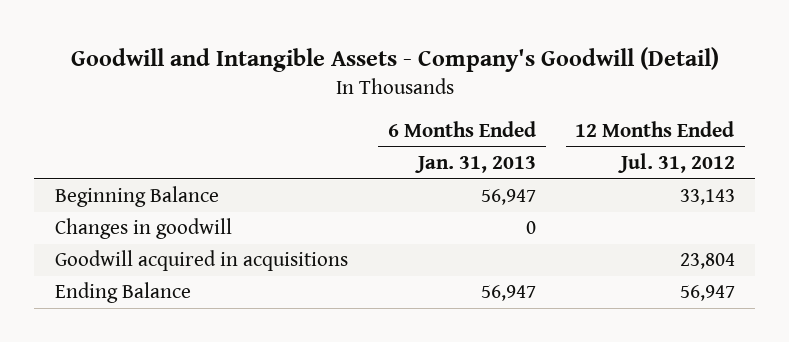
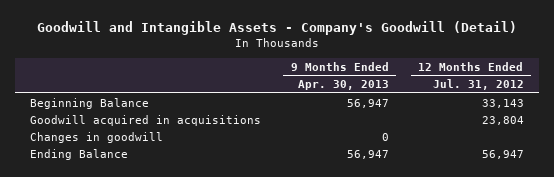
- | 6 Months Ended Jan. 31, 2013 | 12 Months Ended Jul. 31, 2012
+ | 9 Months Ended Apr. 30, 2013 | 12 Months Ended Jul. 31, 2012
moved down: Changes in goodwill | 0 |

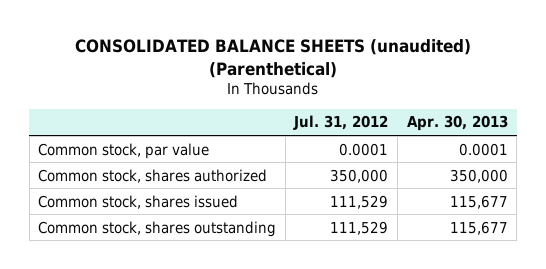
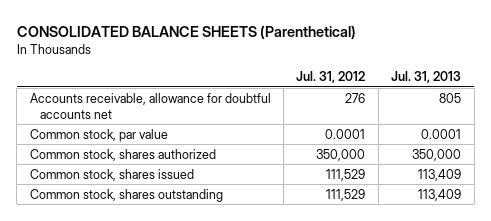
- CONSOLIDATED BALANCE SHEETS (unaudited) (Parenthetical)
+ CONSOLIDATED BALANCE SHEETS (Parenthetical)
- | Jul. 31, 2012 | Apr. 30, 2013
+ | Jul. 31, 2012 | Jul. 31, 2013
+ Accounts receivable, allowance for doubtful accounts net | 276 | 805

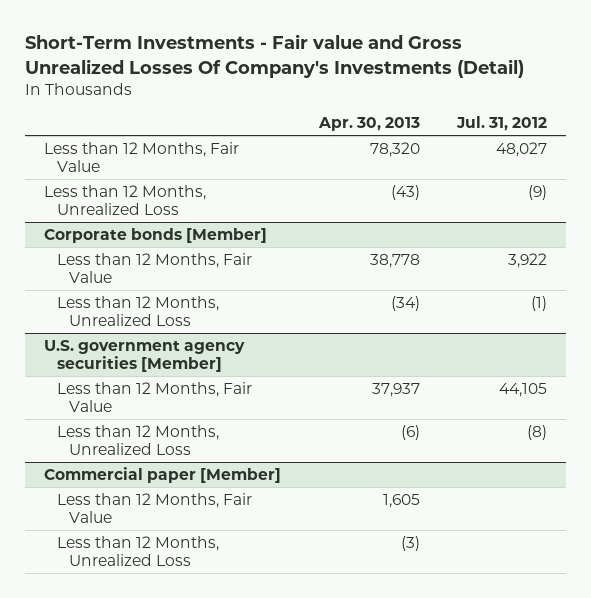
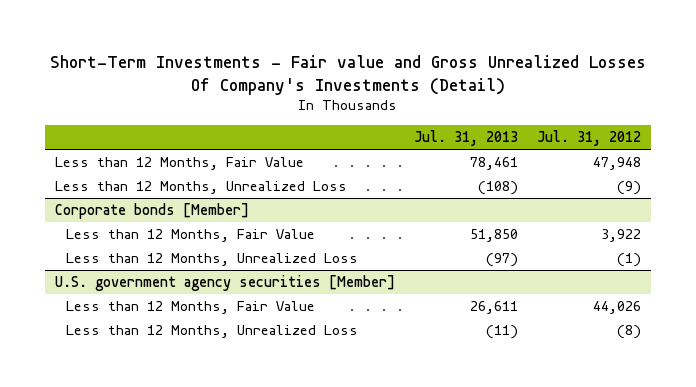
- | Apr. 30, 2013 | Jul. 31, 2012
+ | Jul. 31, 2013 | Jul. 31, 2012
- Less than 12 Months, Fair Value | 78,320 | 48,027
+ Less than 12 Months, Fair Value | 78,461 | 47,948
@ U.S. government agency securities [Member]
- Less than 12 Months, Fair Value | 37,937 | 44,105
+ Less than 12 Months, Fair Value | 26,611 | 44,026
- Commercial paper [Member]
- Less than 12 Months, Fair Value | 1,605 |
- Less than 12 Months, Unrealized Loss | (3) |

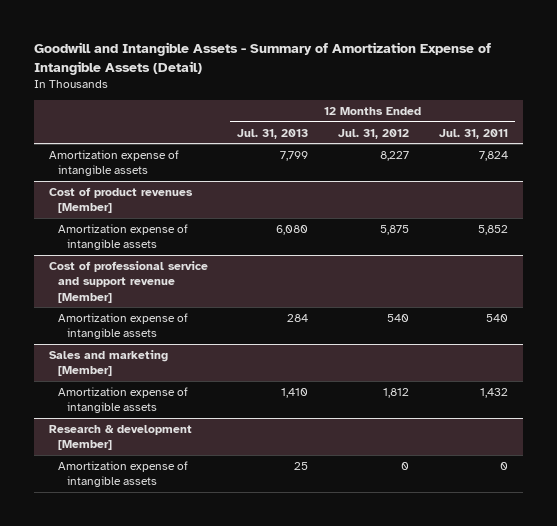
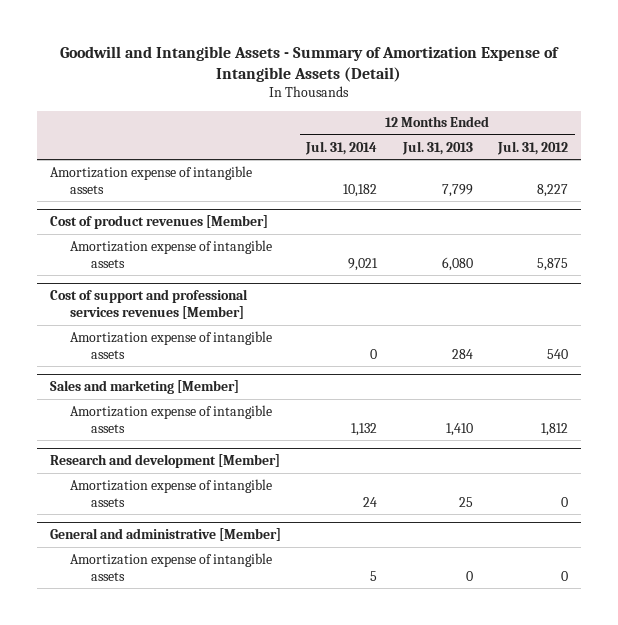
- | 12 Months Ended Jul. 31, 2013 | 12 Months Ended Jul. 31, 2012 | 12 Months Ended Jul. 31, 2011
+ | 12 Months Ended Jul. 31, 2014 | 12 Months Ended Jul. 31, 2013 | 12 Months Ended Jul. 31, 2012
- Cost of professional service and support revenue [Member]
+ Cost of support and professional services revenues [Member]
- Research & development [Member]
+ Research and development [Member]
+ General and administrative [Member]
+ Amortization expense of intangible assets | 5 | 0 | 0

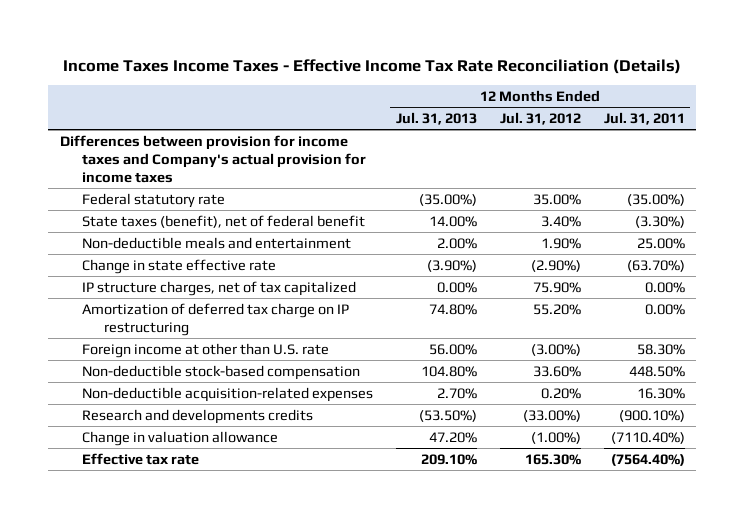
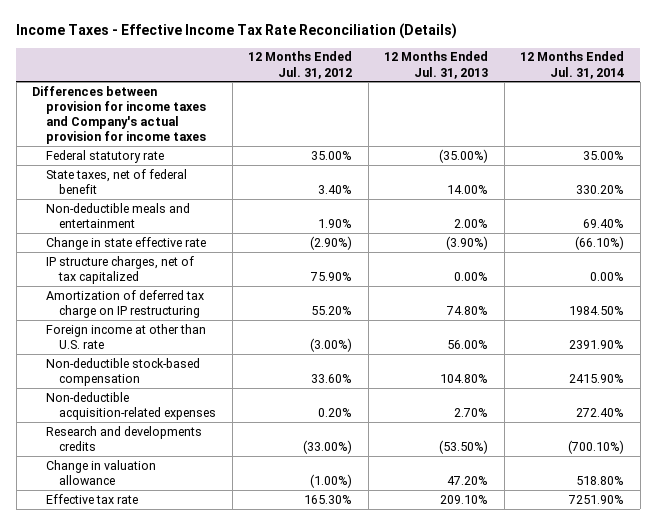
- Income Taxes Income Taxes - Effective Income Tax Rate Reconciliation (Details)
+ Income Taxes - Effective Income Tax Rate Reconciliation (Details)
- | 12 Months Ended Jul. 31, 2013 | 12 Months Ended Jul. 31, 2012 | 12 Months Ended Jul. 31, 2011
+ | 12 Months Ended Jul. 31, 2012 | 12 Months Ended Jul. 31, 2013 | 12 Months Ended Jul. 31, 2014
- State taxes (benefit), net of federal benefit | 14.00% | 3.40% | (3.30%)
+ State taxes, net of federal benefit | 3.40% | 14.00% | 330.20%

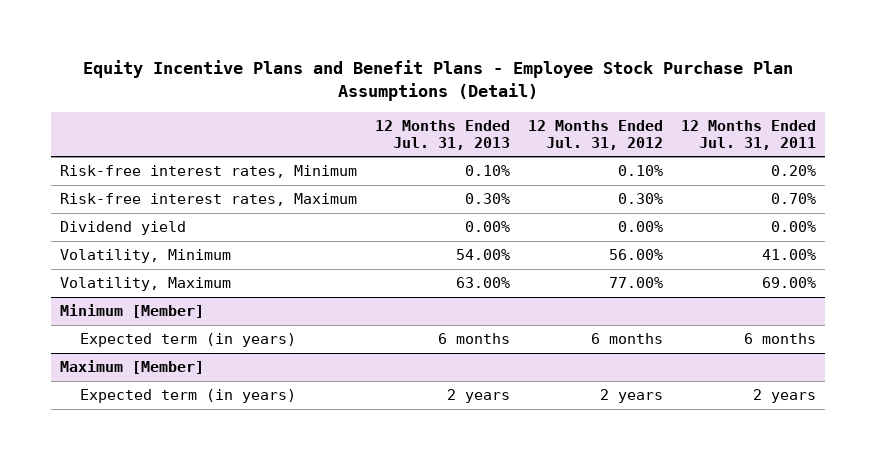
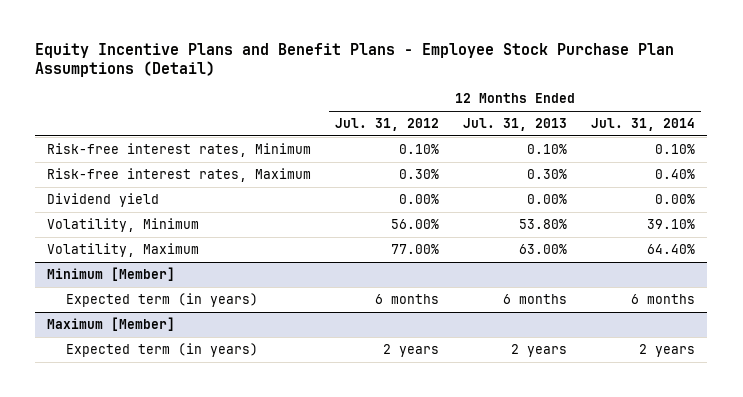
- | 12 Months Ended Jul. 31, 2013 | 12 Months Ended Jul. 31, 2012 | 12 Months Ended Jul. 31, 2011
+ | 12 Months Ended Jul. 31, 2012 | 12 Months Ended Jul. 31, 2013 | 12 Months Ended Jul. 31, 2014
- Volatility, Minimum | 54.00% | 56.00% | 41.00%
+ Volatility, Minimum | 56.00% | 53.80% | 39.10%

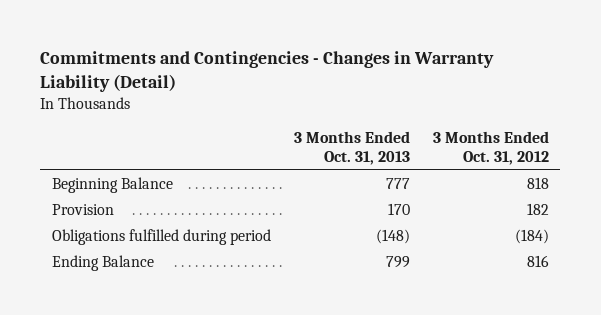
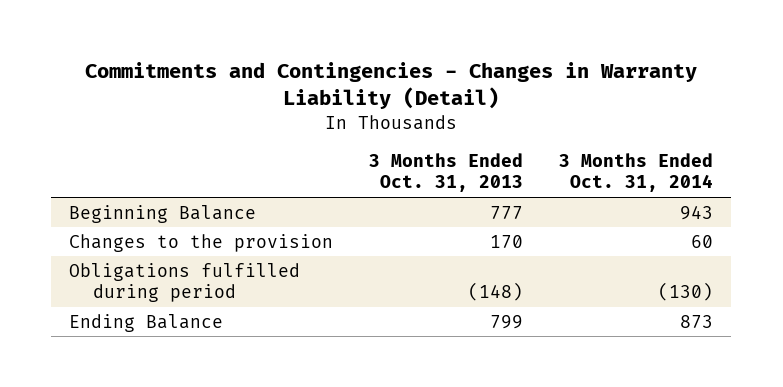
- | 3 Months Ended Oct. 31, 2013 | 3 Months Ended Oct. 31, 2012
+ | 3 Months Ended Oct. 31, 2013 | 3 Months Ended Oct. 31, 2014
- Provision | 170 | 182
+ Changes to the provision | 170 | 60

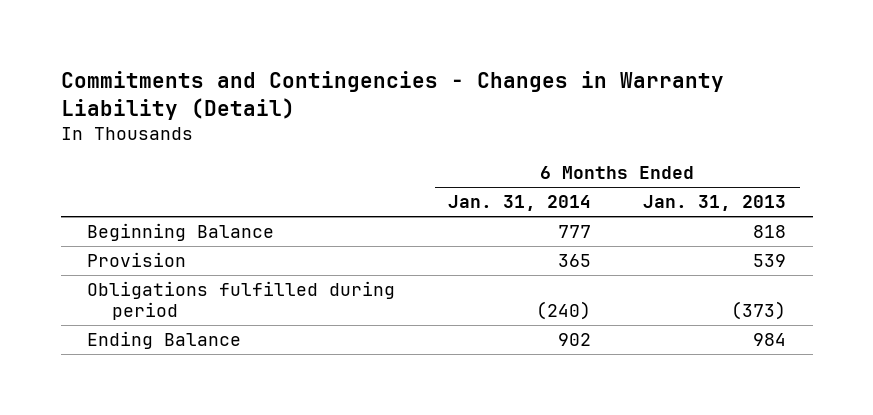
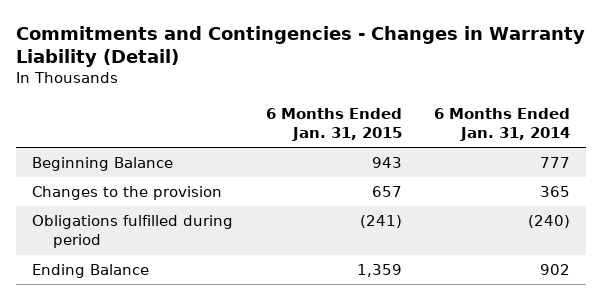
- | 6 Months Ended Jan. 31, 2014 | 6 Months Ended Jan. 31, 2013
+ | 6 Months Ended Jan. 31, 2015 | 6 Months Ended Jan. 31, 2014
- Provision | 365 | 539
+ Changes to the provision | 657 | 365

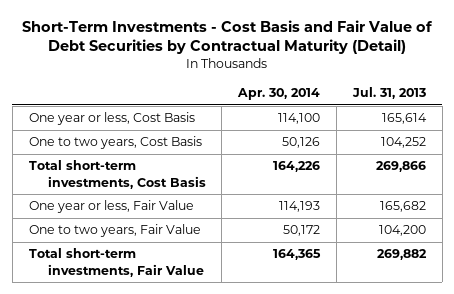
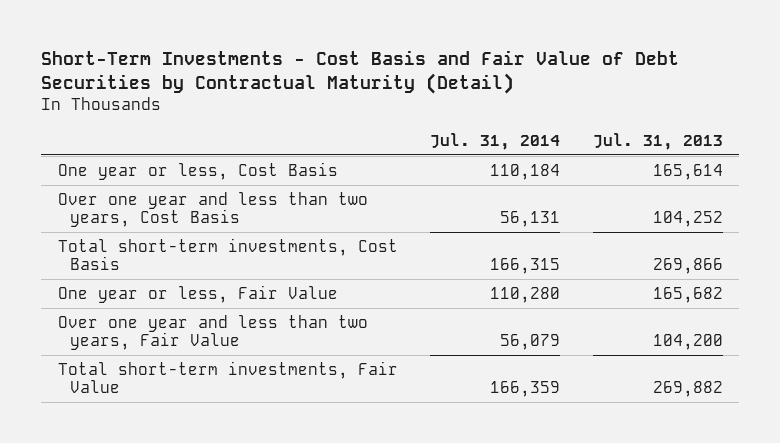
- | Apr. 30, 2014 | Jul. 31, 2013
+ | Jul. 31, 2014 | Jul. 31, 2013
- One to two years, Cost Basis | 50,126 | 104,252
+ Over one year and less than two years, Cost Basis | 56,131 | 104,252
- One to two years, Fair Value | 50,172 | 104,200
+ Over one year and less than two years, Fair Value | 56,079 | 104,200

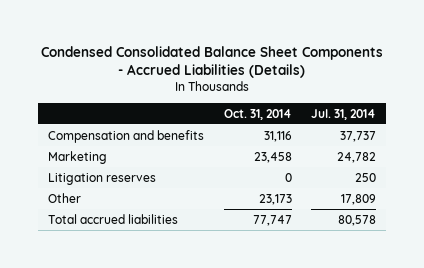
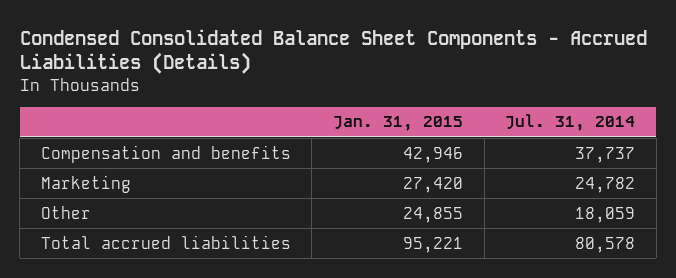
- | Oct. 31, 2014 | Jul. 31, 2014
+ | Jan. 31, 2015 | Jul. 31, 2014
- Litigation reserves | 0 | 250
- Other | 23,173 | 17,809
+ Other | 24,855 | 18,059

